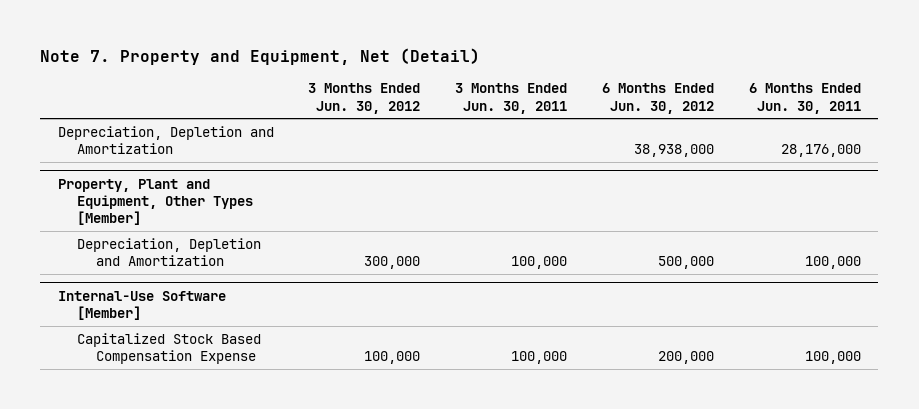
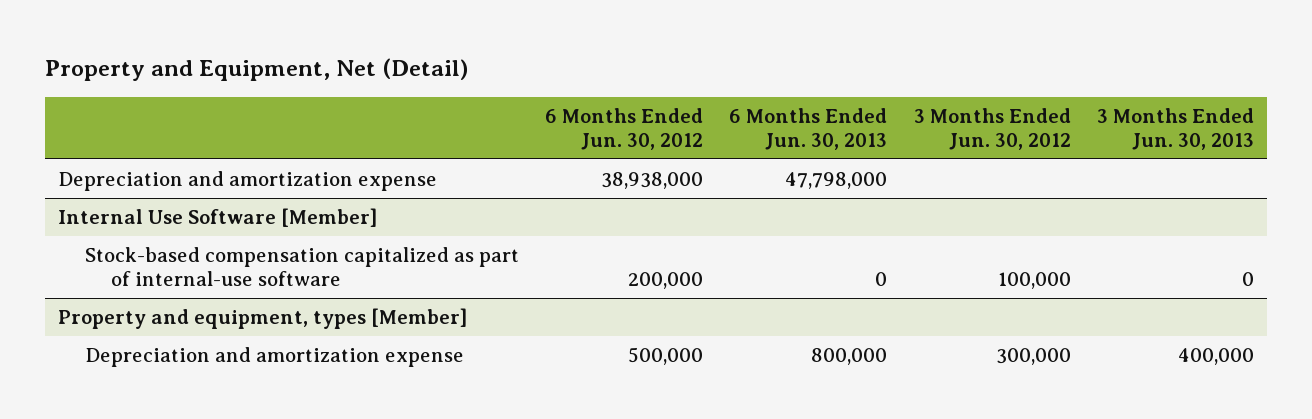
- Note 7. Property and Equipment, Net (Detail)
+ Property and Equipment, Net (Detail)
- | 3 Months Ended Jun. 30, 2012 | 3 Months Ended Jun. 30, 2011 | 6 Months Ended Jun. 30, 2012 | 6 Months Ended Jun. 30, 2011
+ | 6 Months Ended Jun. 30, 2012 | 6 Months Ended Jun. 30, 2013 | 3 Months Ended Jun. 30, 2012 | 3 Months Ended Jun. 30, 2013
- Depreciation, Depletion and Amortization | | | 38,938,000 | 28,176,000
- Property, Plant and Equipment, Other Types [Member]
- Depreciation, Depletion and Amortization | 300,000 | 100,000 | 500,000 | 100,000
- Internal-Use Software [Member]
- Capitalized Stock Based Compensation Expense | 100,000 | 100,000 | 200,000 | 100,000
+ Depreciation and amortization expense | 38,938,000 | 47,798,000 | |
+ Internal Use Software [Member]
+ Stock-based compensation capitalized as part of internal-use software | 200,000 | 0 | 100,000 | 0
+ Property and equipment, types [Member]
+ Depreciation and amortization expense | 500,000 | 800,000 | 300,000 | 400,000

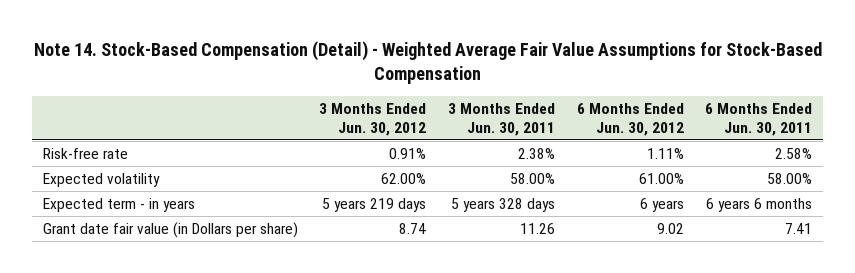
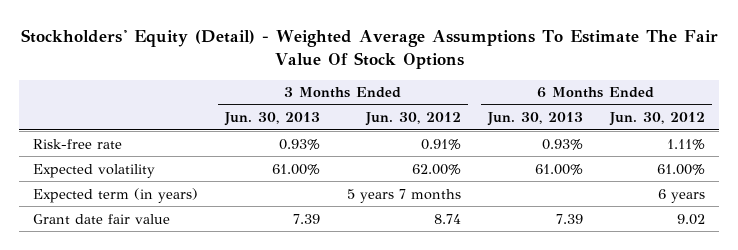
- Note 14. Stock-Based Compensation (Detail) - Weighted Average Fair Value Assumptions for Stock-Based Compensation
+ Stockholders' Equity (Detail) - Weighted Average Assumptions To Estimate The Fair Value Of Stock Options
- | 3 Months Ended Jun. 30, 2012 | 3 Months Ended Jun. 30, 2011 | 6 Months Ended Jun. 30, 2012 | 6 Months Ended Jun. 30, 2011
+ | 3 Months Ended Jun. 30, 2013 | 3 Months Ended Jun. 30, 2012 | 6 Months Ended Jun. 30, 2013 | 6 Months Ended Jun. 30, 2012
- Expected term - in years | 5 years 219 days | 5 years 328 days | 6 years | 6 years 6 months
- Grant date fair value (in Dollars per share) | 8.74 | 11.26 | 9.02 | 7.41
+ Expected term (in years) | | 5 years 7 months | | 6 years
+ Grant date fair value | 7.39 | 8.74 | 7.39 | 9.02

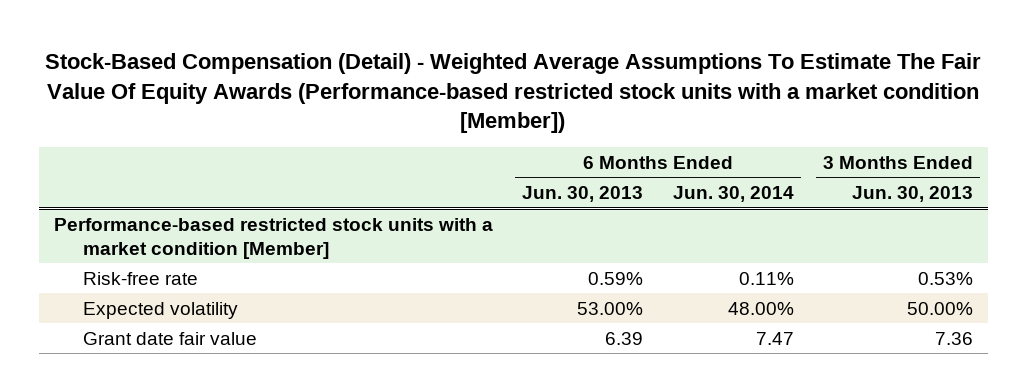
- Stockholders' Equity (Detail) - Weighted Average Assumptions To Estimate The Fair Value Of Stock Options
+ Stock-Based Compensation (Detail) - Weighted Average Assumptions To Estimate The Fair Value Of Equity Awards (Performance-based restricted stock units with a market condition [Member])
- | 3 Months Ended Jun. 30, 2013 | 3 Months Ended Jun. 30, 2012 | 6 Months Ended Jun. 30, 2013 | 6 Months Ended Jun. 30, 2012
+ | 6 Months Ended Jun. 30, 2013 | 6 Months Ended Jun. 30, 2014 | 3 Months Ended Jun. 30, 2013
- Risk-free rate | 0.93% | 0.91% | 0.93% | 1.11%
- Expected volatility | 61.00% | 62.00% | 61.00% | 61.00%
- Expected term (in years) | | 5 years 7 months | | 6 years
- Grant date fair value | 7.39 | 8.74 | 7.39 | 9.02
+ Performance-based restricted stock units with a market condition [Member]
+ Risk-free rate | 0.59% | 0.11% | 0.53%
+ Expected volatility | 53.00% | 48.00% | 50.00%
+ Grant date fair value | 6.39 | 7.47 | 7.36

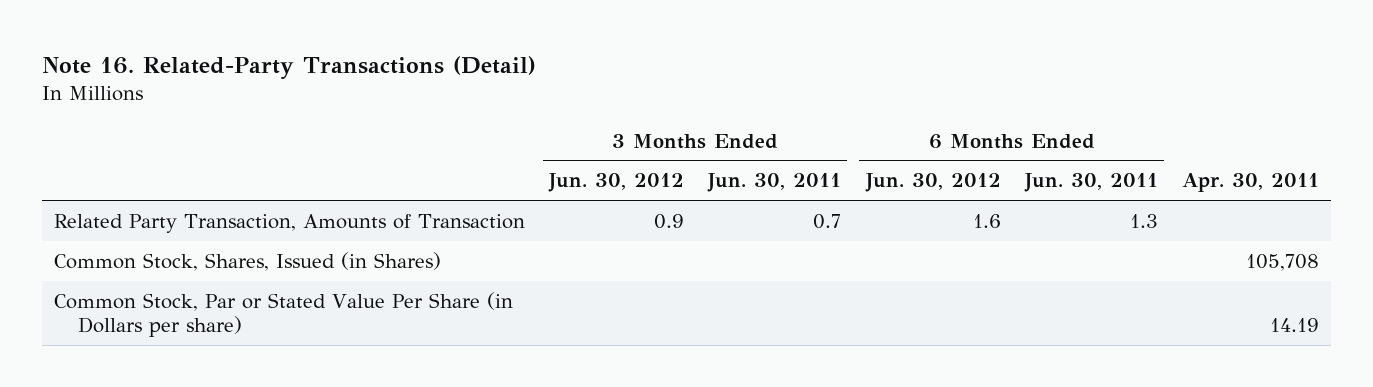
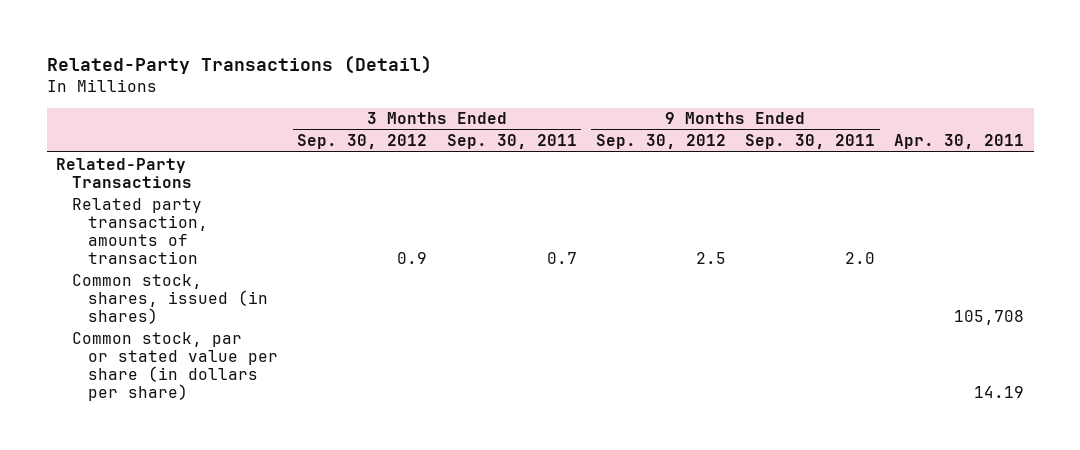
- Note 16. Related-Party Transactions (Detail)
+ Related-Party Transactions (Detail)
- | 3 Months Ended Jun. 30, 2012 | 3 Months Ended Jun. 30, 2011 | 6 Months Ended Jun. 30, 2012 | 6 Months Ended Jun. 30, 2011 | Apr. 30, 2011
+ | 3 Months Ended Sep. 30, 2012 | 3 Months Ended Sep. 30, 2011 | 9 Months Ended Sep. 30, 2012 | 9 Months Ended Sep. 30, 2011 | Apr. 30, 2011
- Related Party Transaction, Amounts of Transaction | 0.9 | 0.7 | 1.6 | 1.3 |
- Common Stock, Shares, Issued (in Shares) | | | | | 105,708
- Common Stock, Par or Stated Value Per Share (in Dollars per share) | | | | | 14.19
+ Related-Party Transactions
+ Related party transaction, amounts of transaction | 0.9 | 0.7 | 2.5 | 2.0 |
+ Common stock, shares, issued (in shares) | | | | | 105,708
+ Common stock, par or stated value per share (in dollars per share) | | | | | 14.19

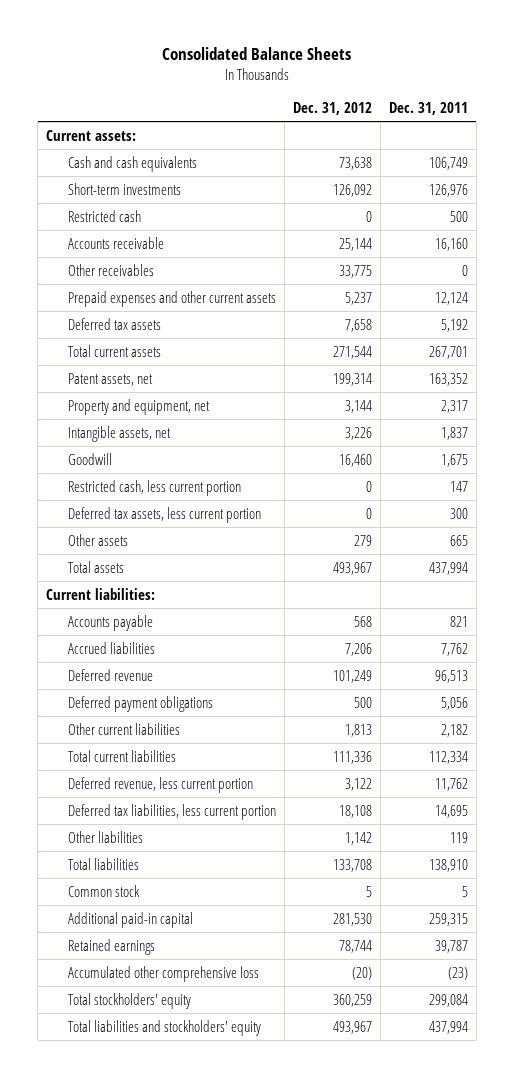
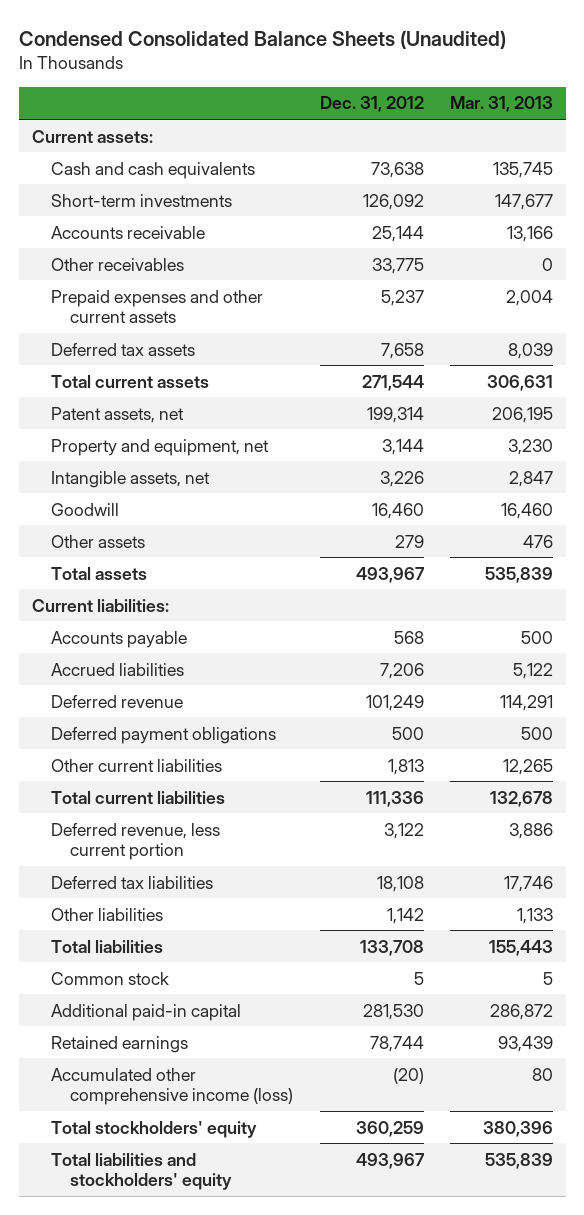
- Consolidated Balance Sheets
+ Condensed Consolidated Balance Sheets (Unaudited)
- | Dec. 31, 2012 | Dec. 31, 2011
+ | Dec. 31, 2012 | Mar. 31, 2013
- Restricted cash | 0 | 500
- Restricted cash, less current portion | 0 | 147
- Deferred tax assets, less current portion | 0 | 300
- Deferred tax liabilities, less current portion | 18,108 | 14,695
+ Deferred tax liabilities | 18,108 | 17,746
- Accumulated other comprehensive loss | (20) | (23)
+ Accumulated other comprehensive income (loss) | (20) | 80

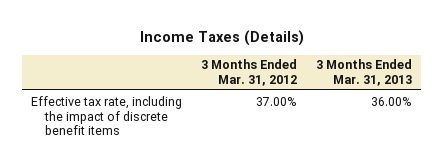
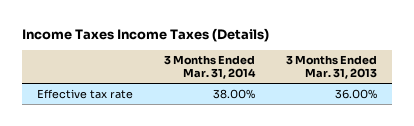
- Income Taxes (Details)
+ Income Taxes Income Taxes (Details)
- | 3 Months Ended Mar. 31, 2012 | 3 Months Ended Mar. 31, 2013
+ | 3 Months Ended Mar. 31, 2014 | 3 Months Ended Mar. 31, 2013
- Effective tax rate, including the impact of discrete benefit items | 37.00% | 36.00%
+ Effective tax rate | 38.00% | 36.00%

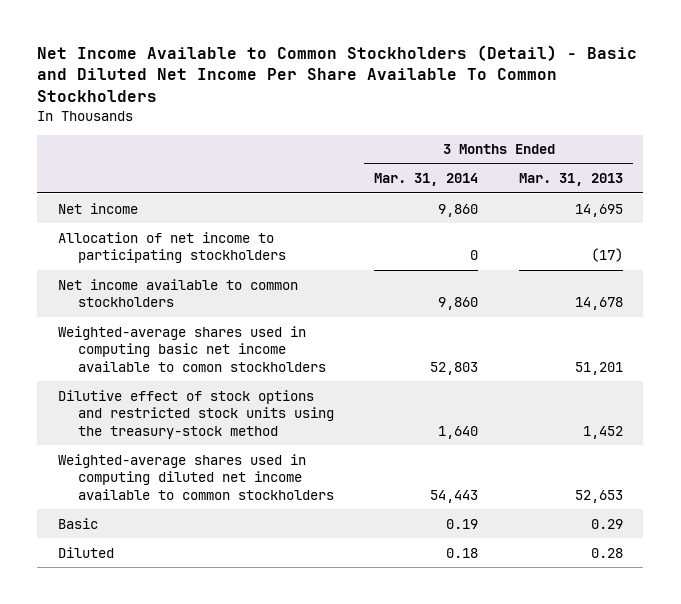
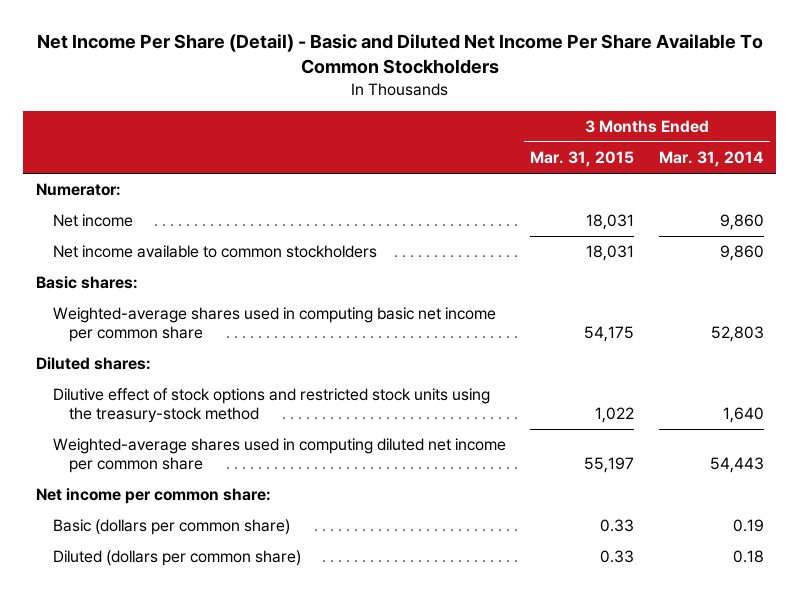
- Net Income Available to Common Stockholders (Detail) - Basic and Diluted Net Income Per Share Available To Common Stockholders
+ Net Income Per Share (Detail) - Basic and Diluted Net Income Per Share Available To Common Stockholders
- | 3 Months Ended Mar. 31, 2014 | 3 Months Ended Mar. 31, 2013
+ | 3 Months Ended Mar. 31, 2015 | 3 Months Ended Mar. 31, 2014
+ Numerator:
- Allocation of net income to participating stockholders | 0 | (17)
- Weighted-average shares used in computing basic net income available to comon stockholders | 52,803 | 51,201
+ Basic shares:
+ Weighted-average shares used in computing basic net income per common share | 54,175 | 52,803
+ Diluted shares:
- Weighted-average shares used in computing diluted net income available to common stockholders | 54,443 | 52,653
- Basic | 0.19 | 0.29
- Diluted | 0.18 | 0.28
+ Weighted-average shares used in computing diluted net income per common share | 55,197 | 54,443
+ Net income per common share:
+ Basic (dollars per common share) | 0.33 | 0.19
+ Diluted (dollars per common share) | 0.33 | 0.18

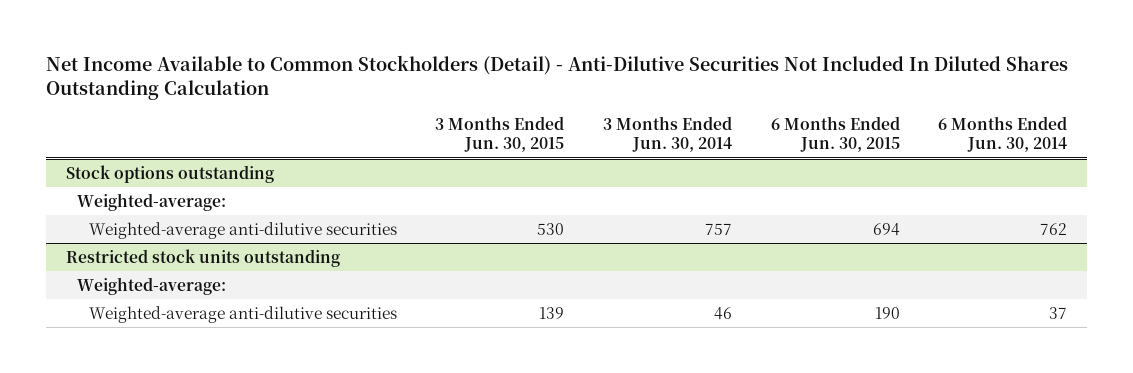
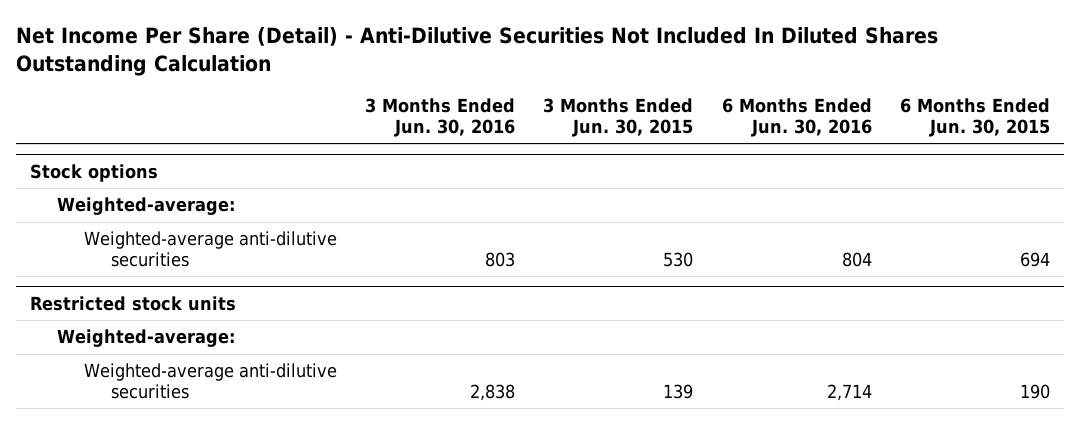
- Net Income Available to Common Stockholders (Detail) - Anti-Dilutive Securities Not Included In Diluted Shares Outstanding Calculation
+ Net Income Per Share (Detail) - Anti-Dilutive Securities Not Included In Diluted Shares Outstanding Calculation
- | 3 Months Ended Jun. 30, 2015 | 3 Months Ended Jun. 30, 2014 | 6 Months Ended Jun. 30, 2015 | 6 Months Ended Jun. 30, 2014
+ | 3 Months Ended Jun. 30, 2016 | 3 Months Ended Jun. 30, 2015 | 6 Months Ended Jun. 30, 2016 | 6 Months Ended Jun. 30, 2015
- Stock options outstanding
+ Stock options
- Restricted stock units outstanding
+ Restricted stock units

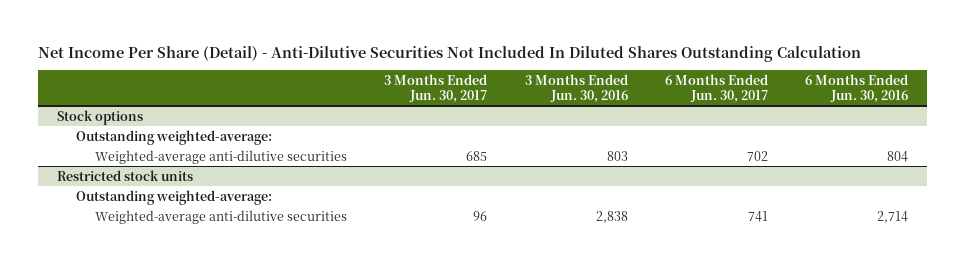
- | 3 Months Ended Jun. 30, 2016 | 3 Months Ended Jun. 30, 2015 | 6 Months Ended Jun. 30, 2016 | 6 Months Ended Jun. 30, 2015
+ | 3 Months Ended Jun. 30, 2017 | 3 Months Ended Jun. 30, 2016 | 6 Months Ended Jun. 30, 2017 | 6 Months Ended Jun. 30, 2016
@ Stock options
- Weighted-average:
+ Outstanding weighted-average:
@ Restricted stock units
- Weighted-average:
+ Outstanding weighted-average:

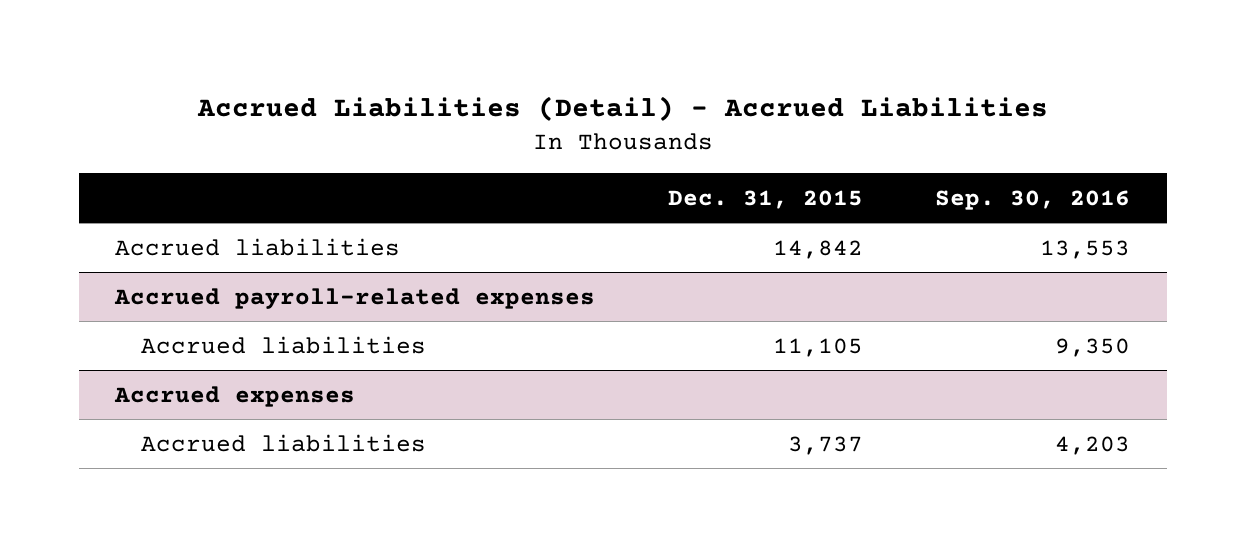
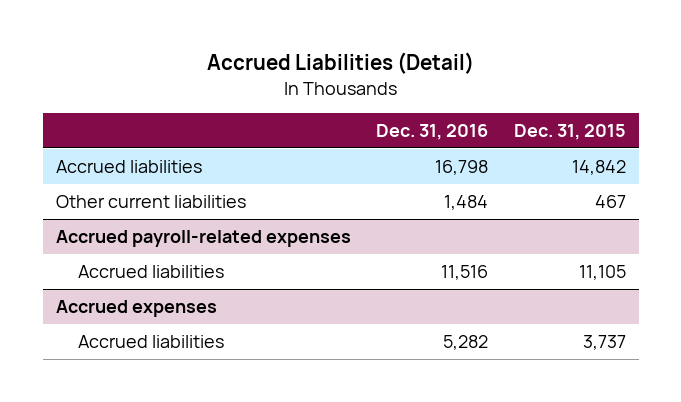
- Accrued Liabilities (Detail) - Accrued Liabilities
+ Accrued Liabilities (Detail)
- | Dec. 31, 2015 | Sep. 30, 2016
+ | Dec. 31, 2016 | Dec. 31, 2015
+ Other current liabilities | 1,484 | 467

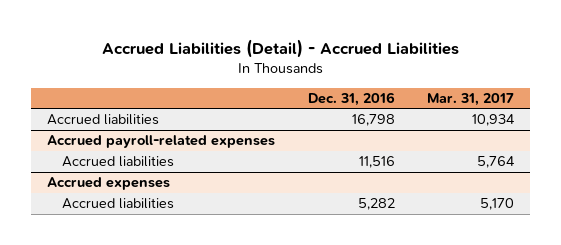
- Accrued Liabilities (Detail)
+ Accrued Liabilities (Detail) - Accrued Liabilities
- | Dec. 31, 2016 | Dec. 31, 2015
+ | Dec. 31, 2016 | Mar. 31, 2017
- Other current liabilities | 1,484 | 467

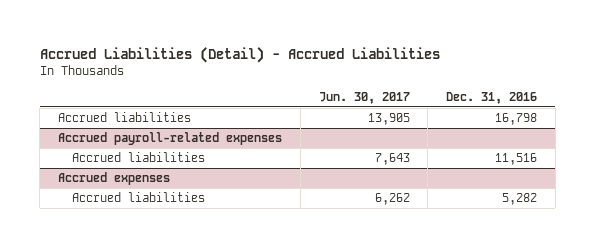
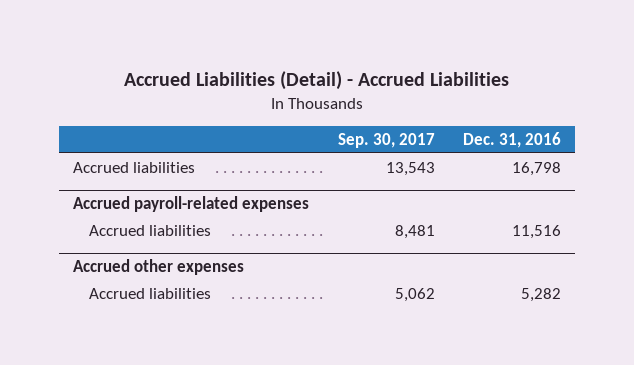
- | Jun. 30, 2017 | Dec. 31, 2016
+ | Sep. 30, 2017 | Dec. 31, 2016
- Accrued expenses
+ Accrued other expenses

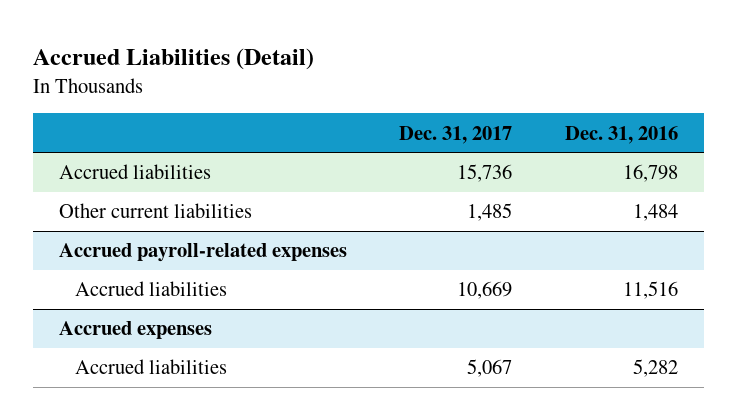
- Accrued Liabilities (Detail) - Accrued Liabilities
+ Accrued Liabilities (Detail)
- | Sep. 30, 2017 | Dec. 31, 2016
+ | Dec. 31, 2017 | Dec. 31, 2016
+ Other current liabilities | 1,485 | 1,484
- Accrued other expenses
+ Accrued expenses

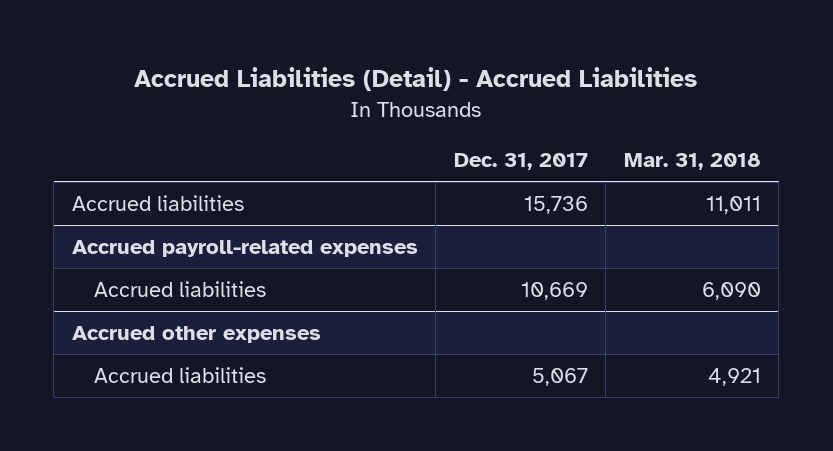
- Accrued Liabilities (Detail)
+ Accrued Liabilities (Detail) - Accrued Liabilities
- | Dec. 31, 2017 | Dec. 31, 2016
+ | Dec. 31, 2017 | Mar. 31, 2018
- Other current liabilities | 1,485 | 1,484
- Accrued expenses
+ Accrued other expenses

